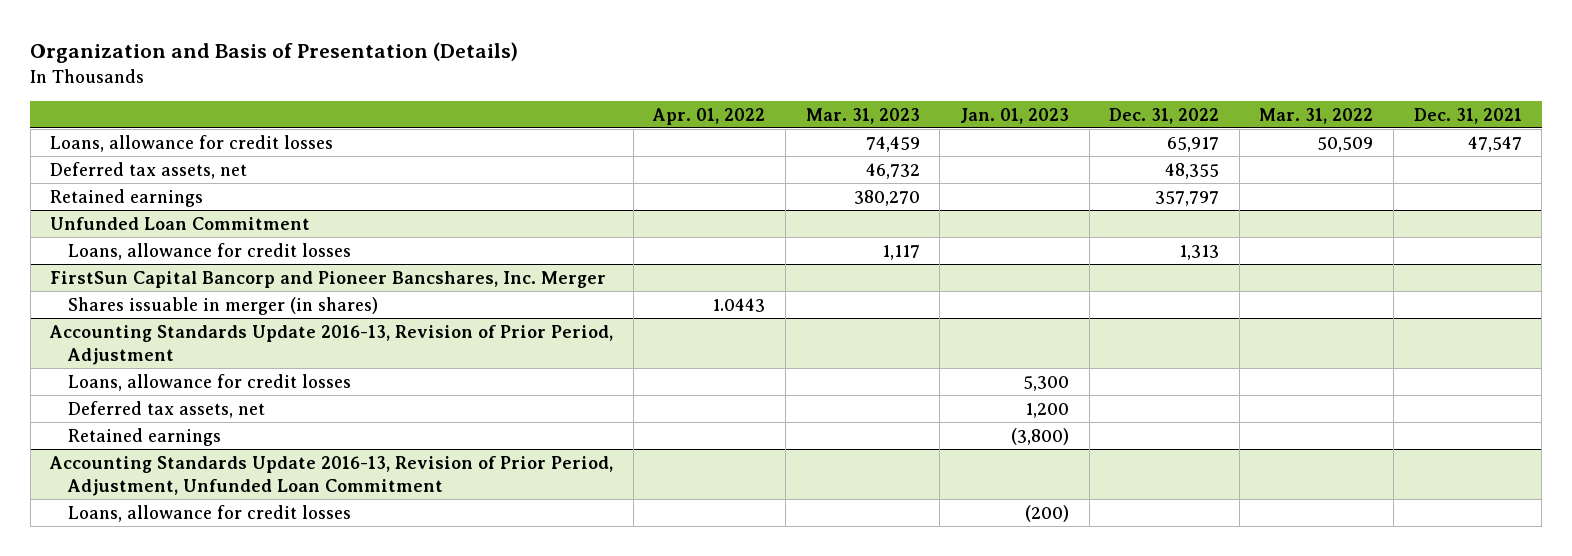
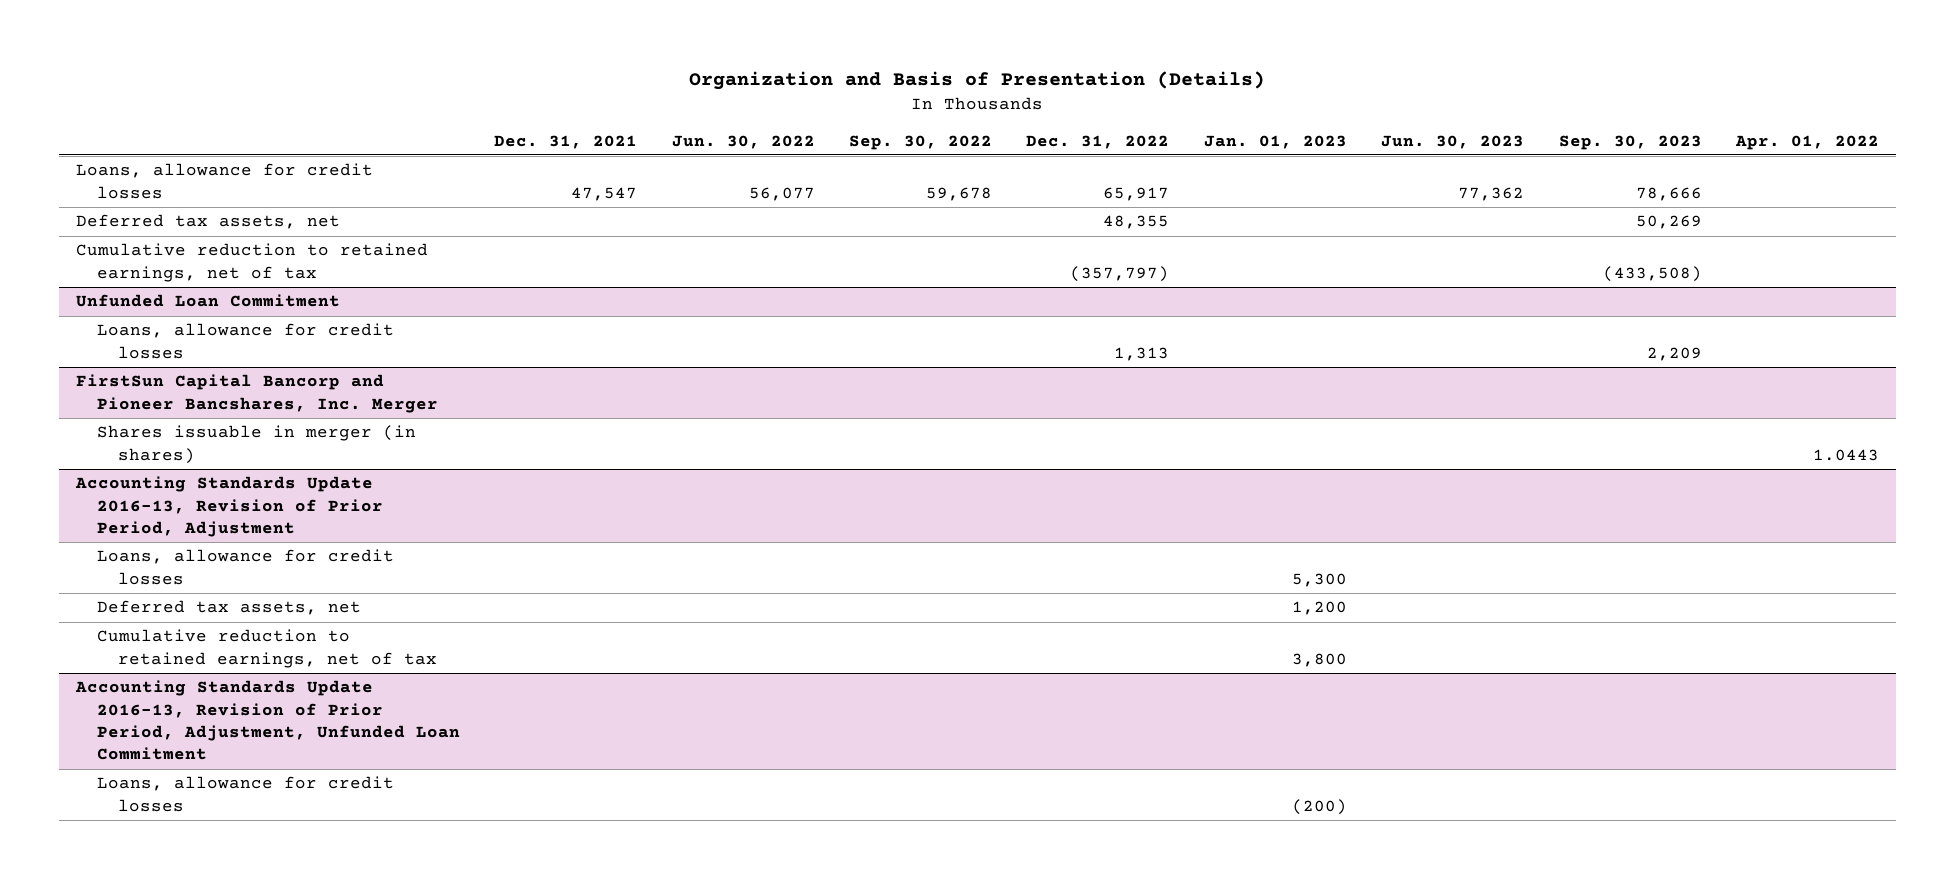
- | Apr. 01, 2022 | Mar. 31, 2023 | Jan. 01, 2023 | Dec. 31, 2022 | Mar. 31, 2022 | Dec. 31, 2021
+ | Dec. 31, 2021 | Jun. 30, 2022 | Sep. 30, 2022 | Dec. 31, 2022 | Jan. 01, 2023 | Jun. 30, 2023 | Sep. 30, 2023 | Apr. 01, 2022
- Retained earnings | | 380,270 | | 357,797 | |
+ Cumulative reduction to retained earnings, net of tax | | | | (357,797) | | | (433,508) |
@ Accounting Standards Update 2016-13, Revision of Prior Period, Adjustment
- Retained earnings | | | (3,800) | | |
+ Cumulative reduction to retained earnings, net of tax | | | | | 3,800 | | |

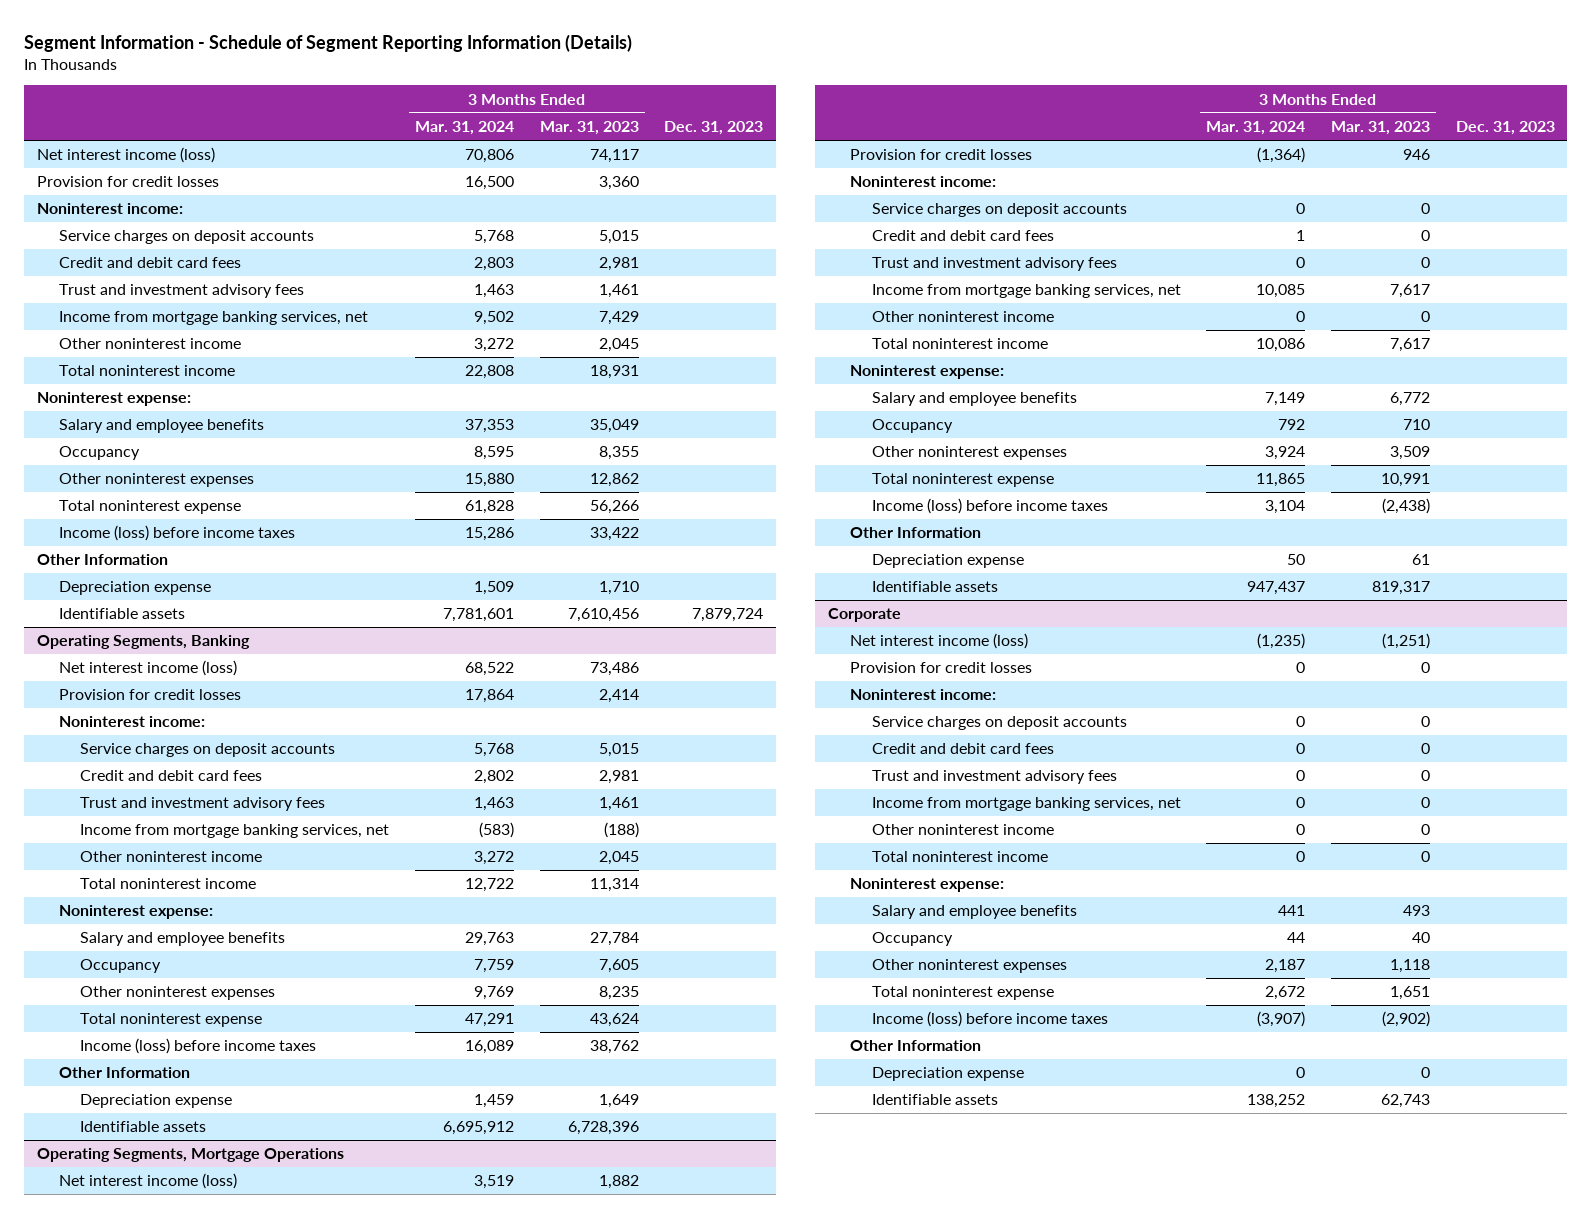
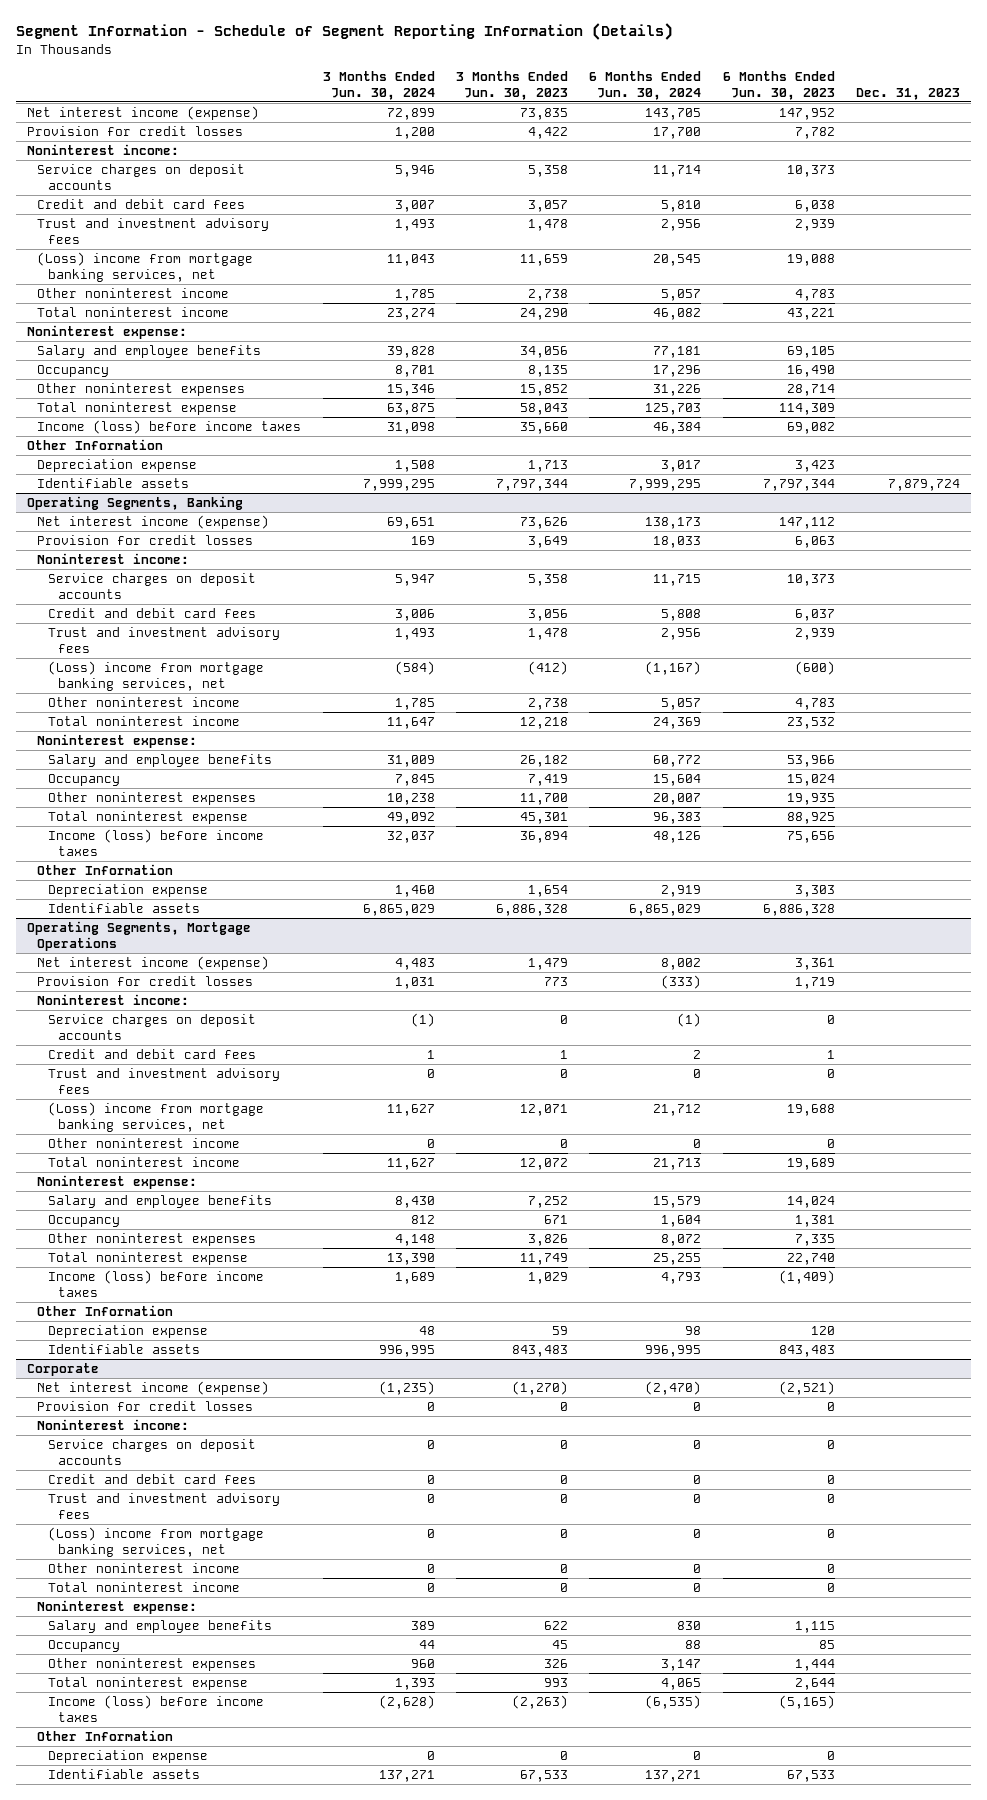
- | 3 Months Ended Mar. 31, 2024 | 3 Months Ended Mar. 31, 2023 | Dec. 31, 2023
+ | 3 Months Ended Jun. 30, 2024 | 3 Months Ended Jun. 30, 2023 | 6 Months Ended Jun. 30, 2024 | 6 Months Ended Jun. 30, 2023 | Dec. 31, 2023
- Net interest income (loss) | 70,806 | 74,117 |
+ Net interest income (expense) | 72,899 | 73,835 | 143,705 | 147,952 |
- Income from mortgage banking services, net | 9,502 | 7,429 |
+ (Loss) income from mortgage banking services, net | 11,043 | 11,659 | 20,545 | 19,088 |
@ Operating Segments, Banking
- Net interest income (loss) | 68,522 | 73,486 |
+ Net interest income (expense) | 69,651 | 73,626 | 138,173 | 147,112 |
- Income from mortgage banking services, net | (583) | (188) |
+ (Loss) income from mortgage banking services, net | (584) | (412) | (1,167) | (600) |
@ Operating Segments, Mortgage Operations
- Net interest income (loss) | 3,519 | 1,882 |
+ Net interest income (expense) | 4,483 | 1,479 | 8,002 | 3,361 |
- Income from mortgage banking services, net | 10,085 | 7,617 |
+ (Loss) income from mortgage banking services, net | 11,627 | 12,071 | 21,712 | 19,688 |
@ Corporate
- Net interest income (loss) | (1,235) | (1,251) |
+ Net interest income (expense) | (1,235) | (1,270) | (2,470) | (2,521) |
- Income from mortgage banking services, net | 0 | 0 |
+ (Loss) income from mortgage banking services, net | 0 | 0 | 0 | 0 |

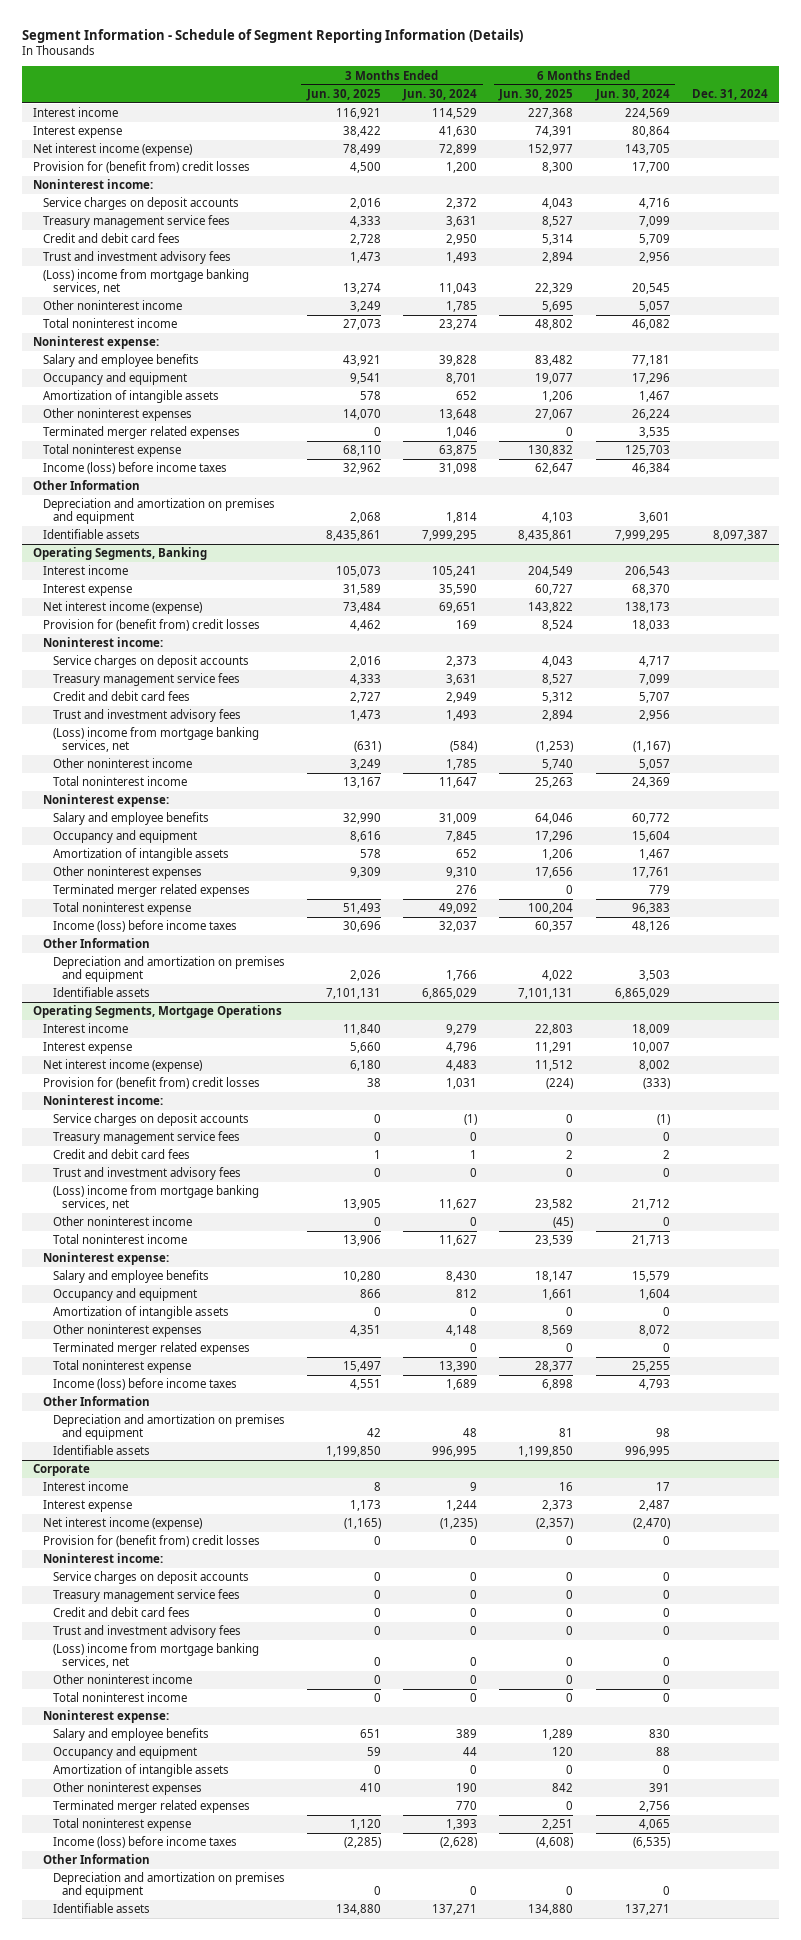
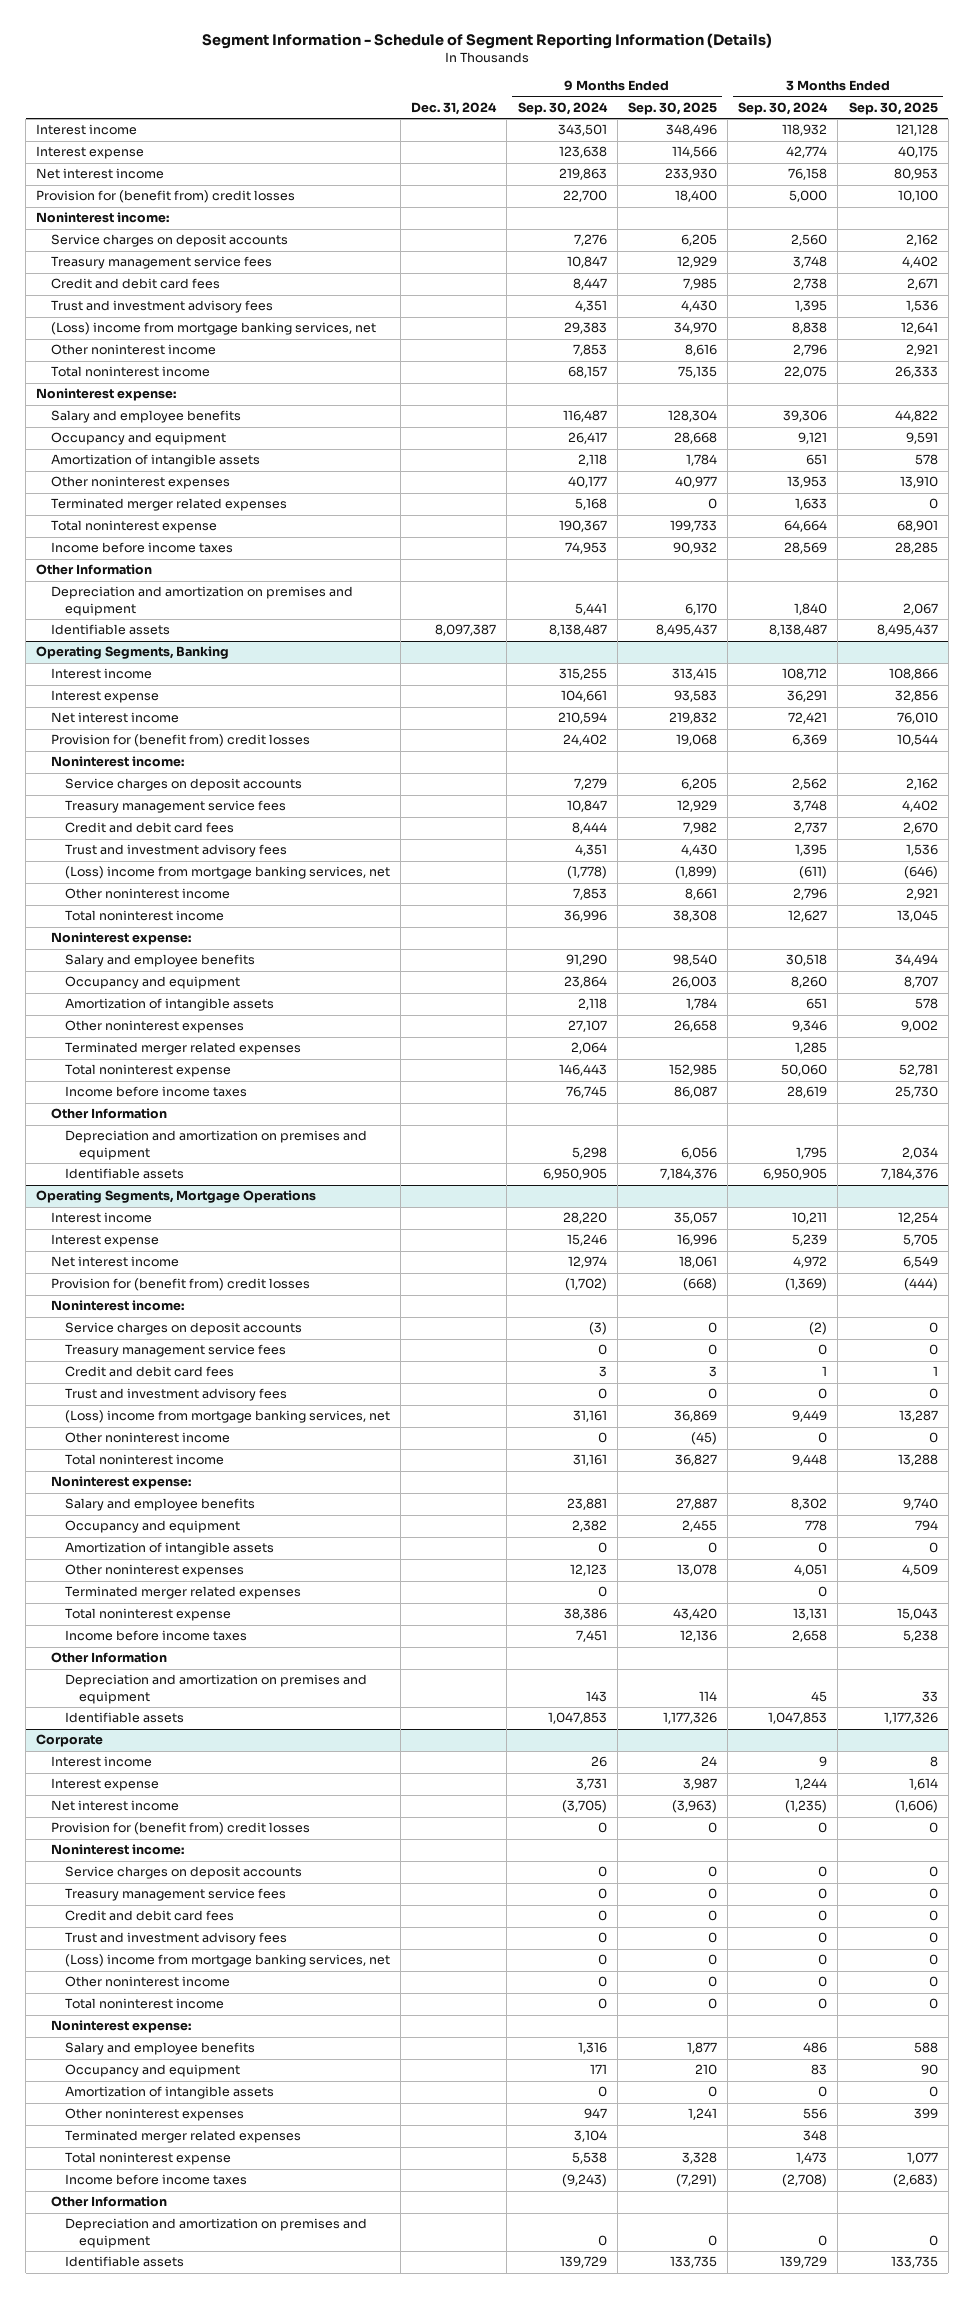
- | 3 Months Ended Jun. 30, 2025 | 3 Months Ended Jun. 30, 2024 | 6 Months Ended Jun. 30, 2025 | 6 Months Ended Jun. 30, 2024 | Dec. 31, 2024
+ | Dec. 31, 2024 | 9 Months Ended Sep. 30, 2024 | 9 Months Ended Sep. 30, 2025 | 3 Months Ended Sep. 30, 2024 | 3 Months Ended Sep. 30, 2025
- Net interest income (expense) | 78,499 | 72,899 | 152,977 | 143,705 |
+ Net interest income | | 219,863 | 233,930 | 76,158 | 80,953
- Income (loss) before income taxes | 32,962 | 31,098 | 62,647 | 46,384 |
+ Income before income taxes | | 74,953 | 90,932 | 28,569 | 28,285
@ Operating Segments, Banking
- Net interest income (expense) | 73,484 | 69,651 | 143,822 | 138,173 |
+ Net interest income | | 210,594 | 219,832 | 72,421 | 76,010
- Income (loss) before income taxes | 30,696 | 32,037 | 60,357 | 48,126 |
+ Income before income taxes | | 76,745 | 86,087 | 28,619 | 25,730
@ Operating Segments, Mortgage Operations
- Net interest income (expense) | 6,180 | 4,483 | 11,512 | 8,002 |
+ Net interest income | | 12,974 | 18,061 | 4,972 | 6,549
- Income (loss) before income taxes | 4,551 | 1,689 | 6,898 | 4,793 |
+ Income before income taxes | | 7,451 | 12,136 | 2,658 | 5,238
@ Corporate
- Net interest income (expense) | (1,165) | (1,235) | (2,357) | (2,470) |
+ Net interest income | | (3,705) | (3,963) | (1,235) | (1,606)
- Income (loss) before income taxes | (2,285) | (2,628) | (4,608) | (6,535) |
+ Income before income taxes | | (9,243) | (7,291) | (2,708) | (2,683)

